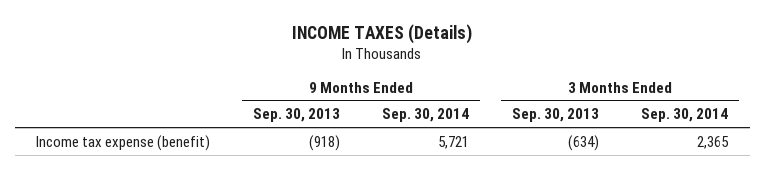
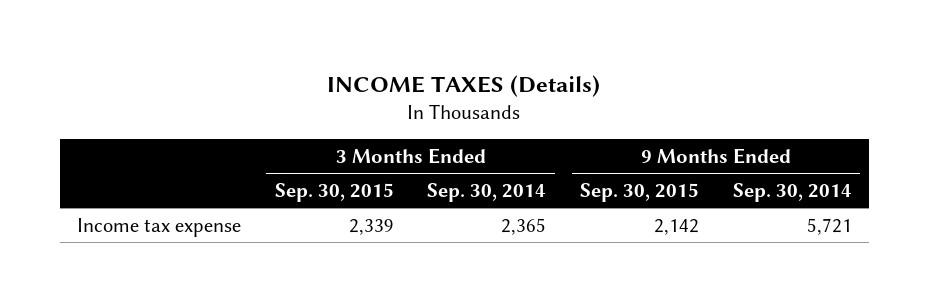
- | 9 Months Ended Sep. 30, 2013 | 9 Months Ended Sep. 30, 2014 | 3 Months Ended Sep. 30, 2013 | 3 Months Ended Sep. 30, 2014
+ | 3 Months Ended Sep. 30, 2015 | 3 Months Ended Sep. 30, 2014 | 9 Months Ended Sep. 30, 2015 | 9 Months Ended Sep. 30, 2014
- Income tax expense (benefit) | (918) | 5,721 | (634) | 2,365
+ Income tax expense | 2,339 | 2,365 | 2,142 | 5,721

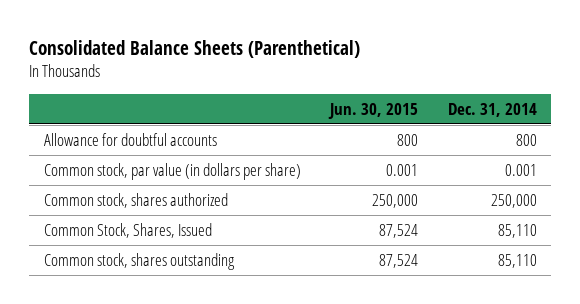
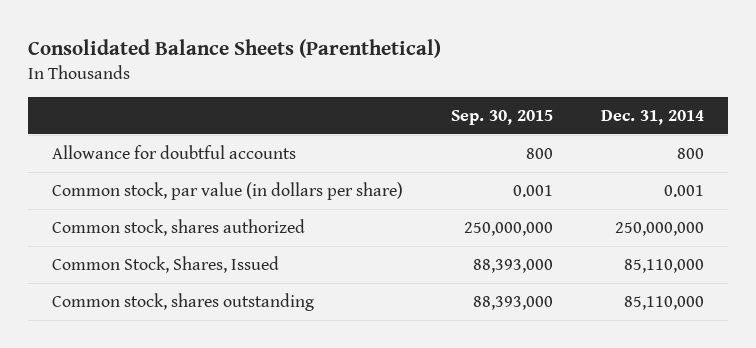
- | Jun. 30, 2015 | Dec. 31, 2014
+ | Sep. 30, 2015 | Dec. 31, 2014
- Common stock, shares authorized | 250,000 | 250,000
- Common Stock, Shares, Issued | 87,524 | 85,110
- Common stock, shares outstanding | 87,524 | 85,110
+ Common stock, shares authorized | 250,000,000 | 250,000,000
+ Common Stock, Shares, Issued | 88,393,000 | 85,110,000
+ Common stock, shares outstanding | 88,393,000 | 85,110,000

